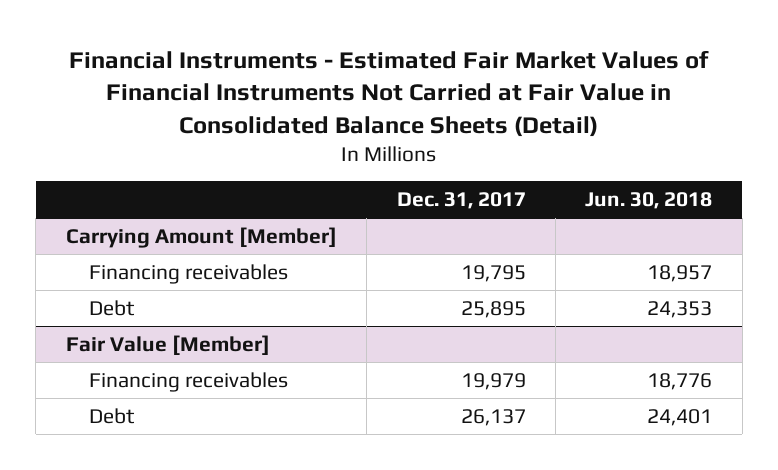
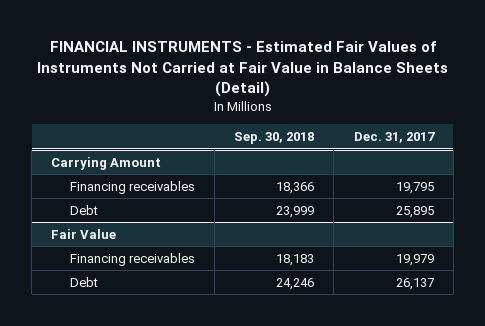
- Financial Instruments - Estimated Fair Market Values of Financial Instruments Not Carried at Fair Value in Consolidated Balance Sheets (Detail)
+ FINANCIAL INSTRUMENTS - Estimated Fair Values of Instruments Not Carried at Fair Value in Balance Sheets (Detail)
- | Dec. 31, 2017 | Jun. 30, 2018
+ | Sep. 30, 2018 | Dec. 31, 2017
- Carrying Amount [Member]
+ Carrying Amount
- Fair Value [Member]
+ Fair Value

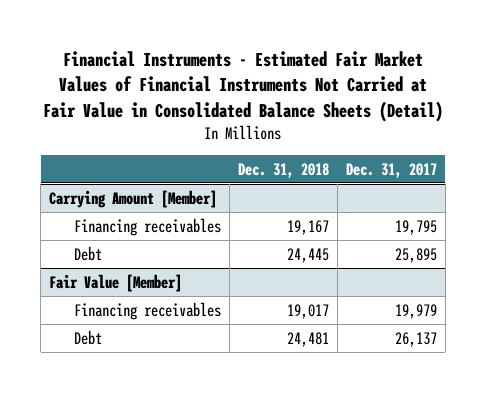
- FINANCIAL INSTRUMENTS - Estimated Fair Values of Instruments Not Carried at Fair Value in Balance Sheets (Detail)
+ Financial Instruments - Estimated Fair Market Values of Financial Instruments Not Carried at Fair Value in Consolidated Balance Sheets (Detail)
- | Sep. 30, 2018 | Dec. 31, 2017
+ | Dec. 31, 2018 | Dec. 31, 2017
- Carrying Amount
+ Carrying Amount [Member]
- Fair Value
+ Fair Value [Member]

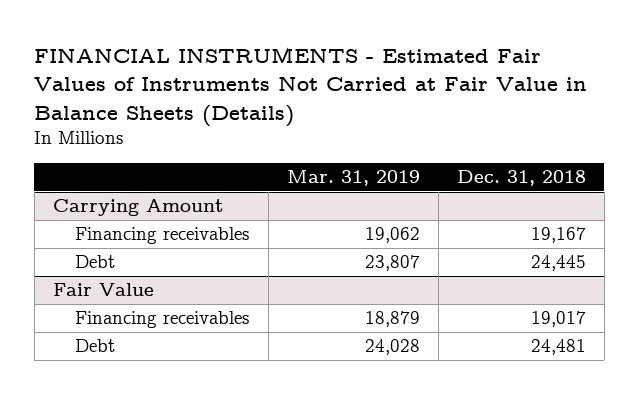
- Financial Instruments - Estimated Fair Market Values of Financial Instruments Not Carried at Fair Value in Consolidated Balance Sheets (Detail)
+ FINANCIAL INSTRUMENTS - Estimated Fair Values of Instruments Not Carried at Fair Value in Balance Sheets (Details)
- | Dec. 31, 2018 | Dec. 31, 2017
+ | Mar. 31, 2019 | Dec. 31, 2018
- Carrying Amount [Member]
+ Carrying Amount
- Fair Value [Member]
+ Fair Value

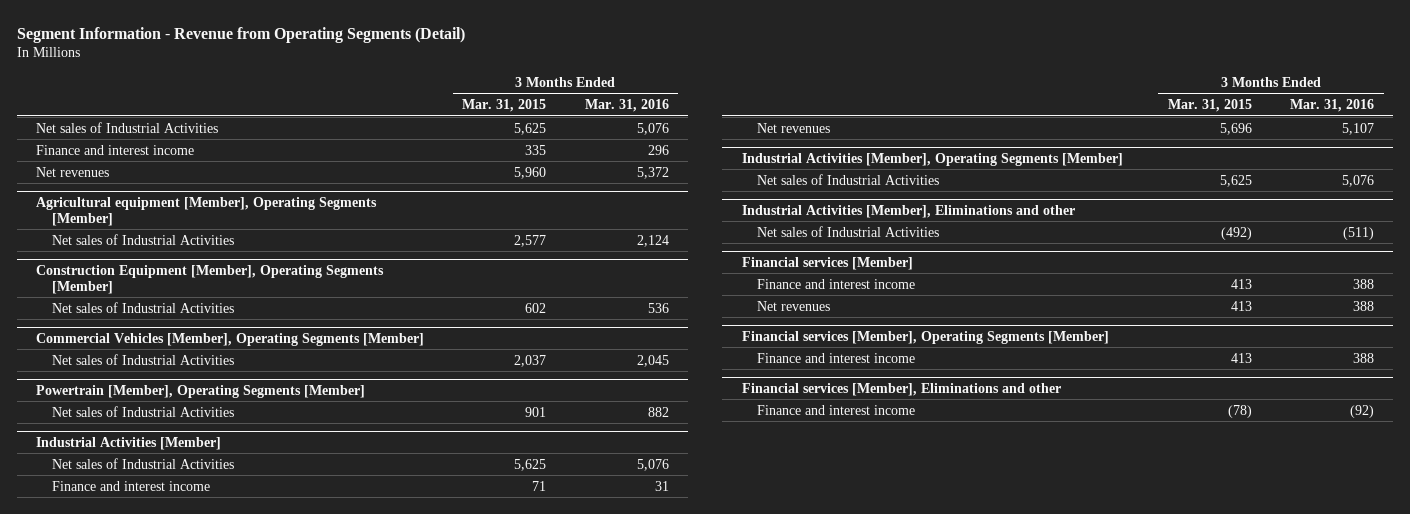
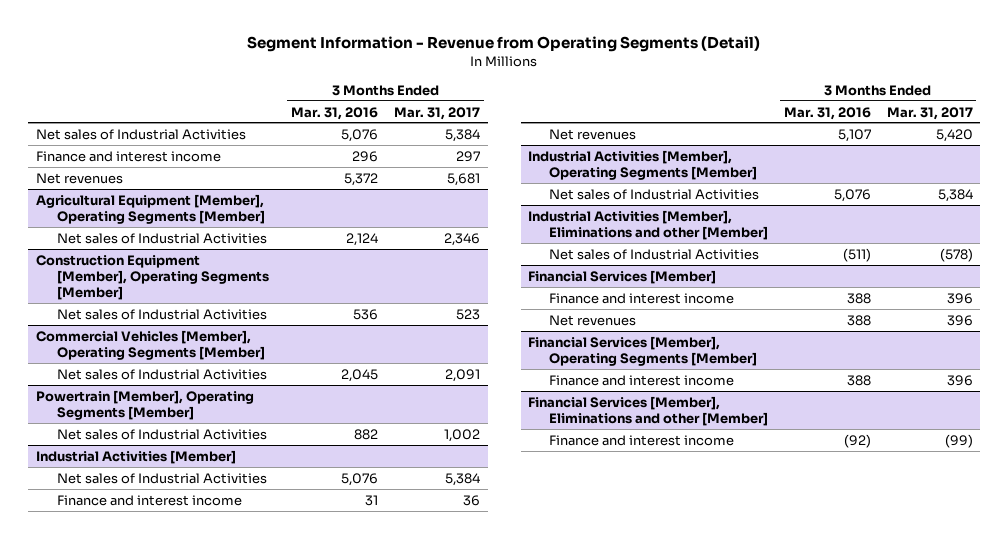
- | 3 Months Ended Mar. 31, 2015 | 3 Months Ended Mar. 31, 2016
+ | 3 Months Ended Mar. 31, 2016 | 3 Months Ended Mar. 31, 2017
- Agricultural equipment [Member], Operating Segments [Member]
+ Agricultural Equipment [Member], Operating Segments [Member]
- Industrial Activities [Member], Eliminations and other
+ Industrial Activities [Member], Eliminations and other [Member]
- Financial services [Member]
+ Financial Services [Member]
- Financial services [Member], Operating Segments [Member]
+ Financial Services [Member], Operating Segments [Member]
- Financial services [Member], Eliminations and other
+ Financial Services [Member], Eliminations and other [Member]

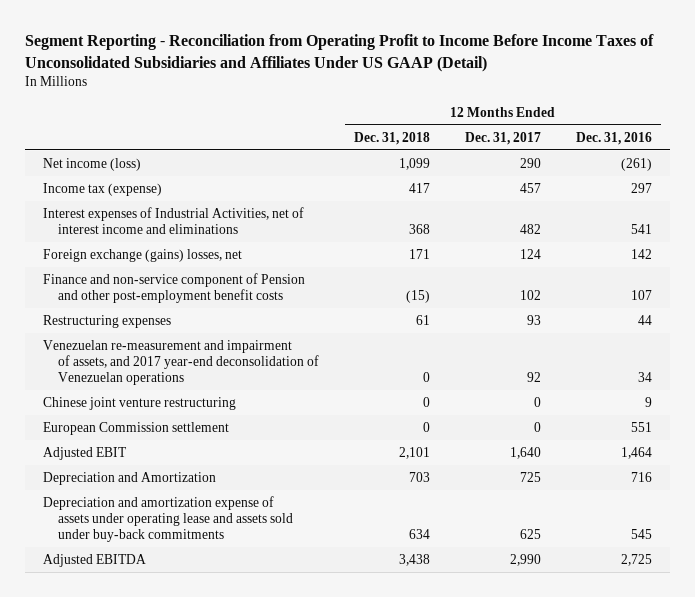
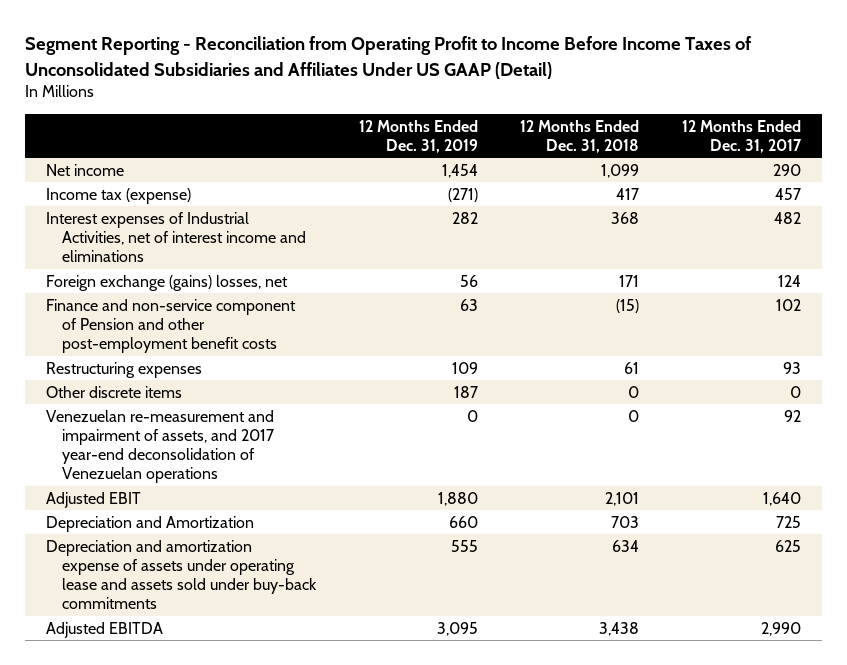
- | 12 Months Ended Dec. 31, 2018 | 12 Months Ended Dec. 31, 2017 | 12 Months Ended Dec. 31, 2016
+ | 12 Months Ended Dec. 31, 2019 | 12 Months Ended Dec. 31, 2018 | 12 Months Ended Dec. 31, 2017
- Net income (loss) | 1,099 | 290 | (261)
+ Net income | 1,454 | 1,099 | 290
+ Other discrete items | 187 | 0 | 0
- Chinese joint venture restructuring | 0 | 0 | 9
- European Commission settlement | 0 | 0 | 551

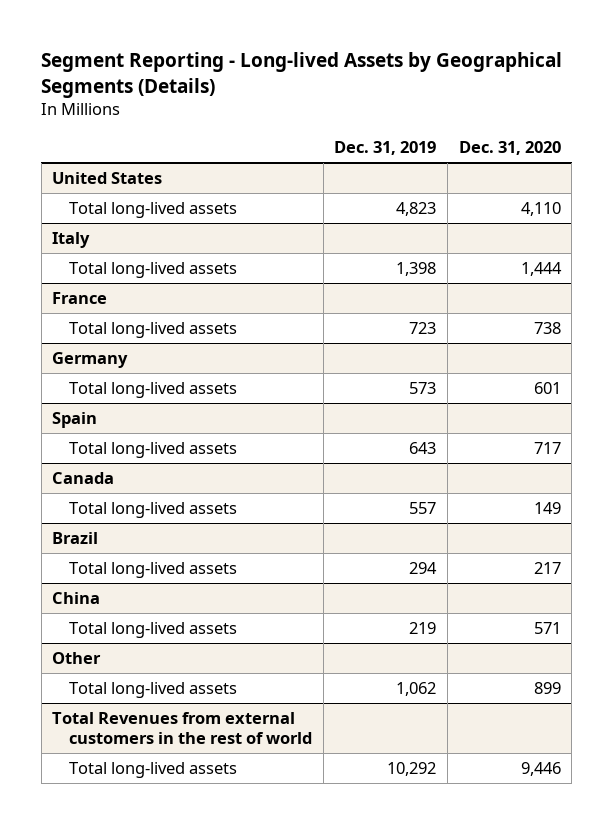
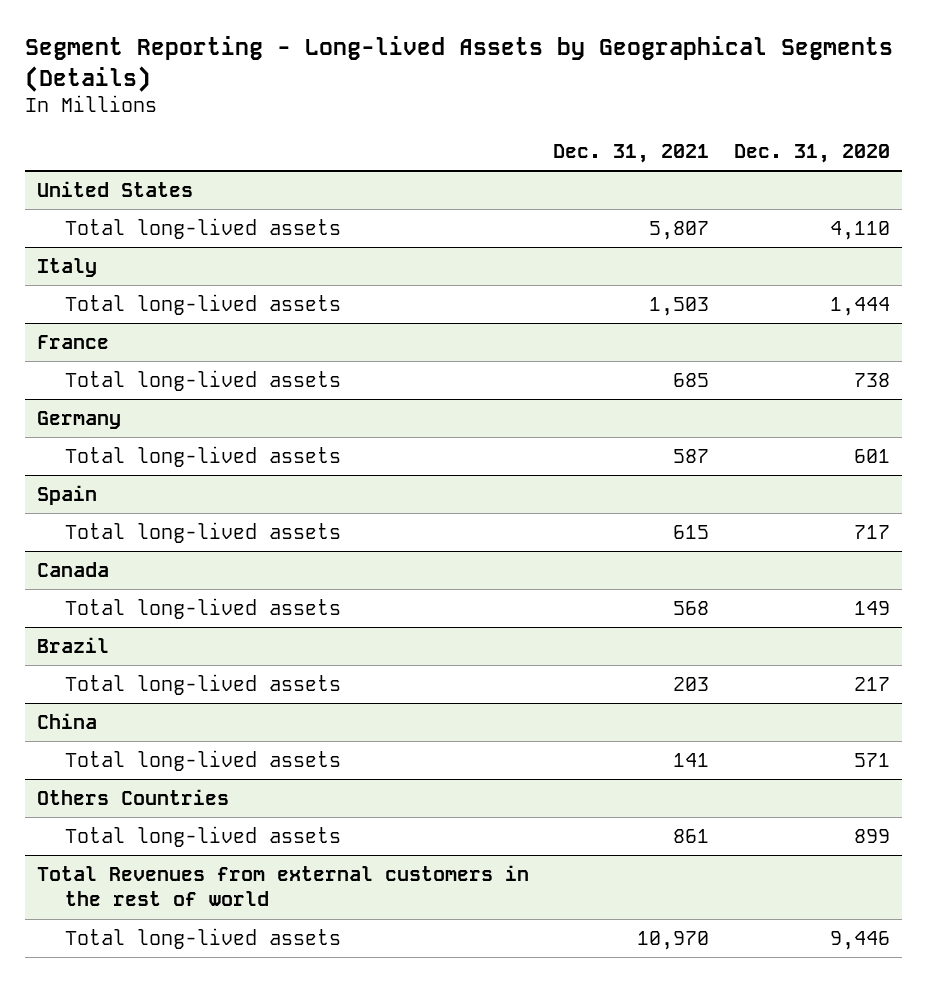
- | Dec. 31, 2019 | Dec. 31, 2020
+ | Dec. 31, 2021 | Dec. 31, 2020
- Other
+ Others Countries

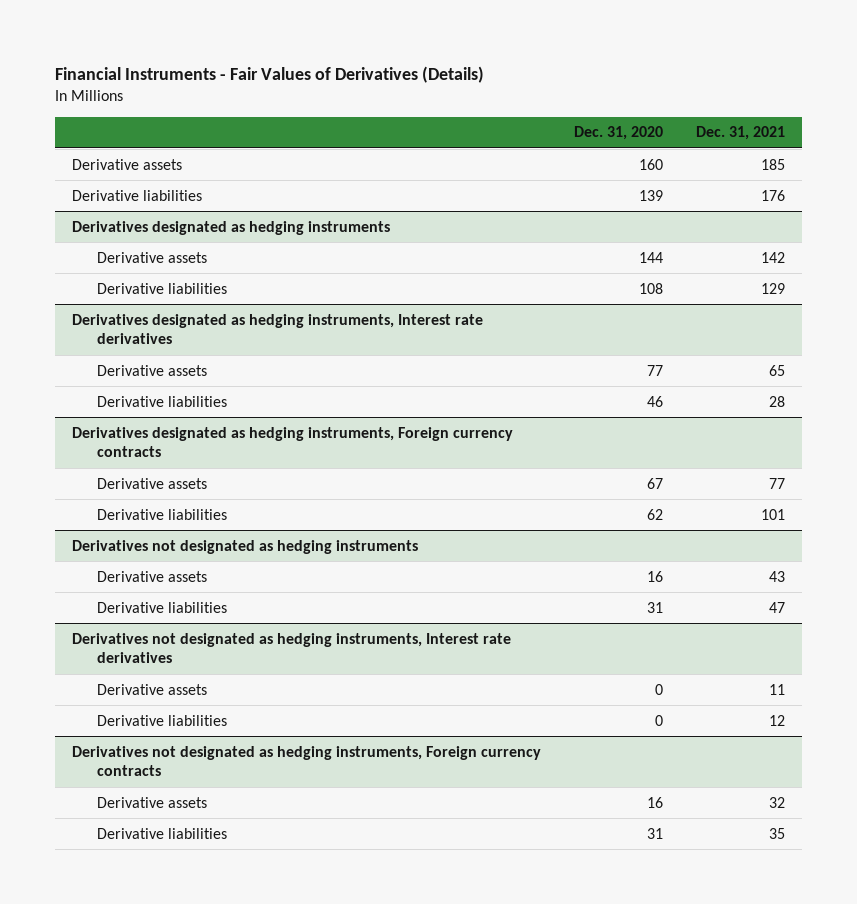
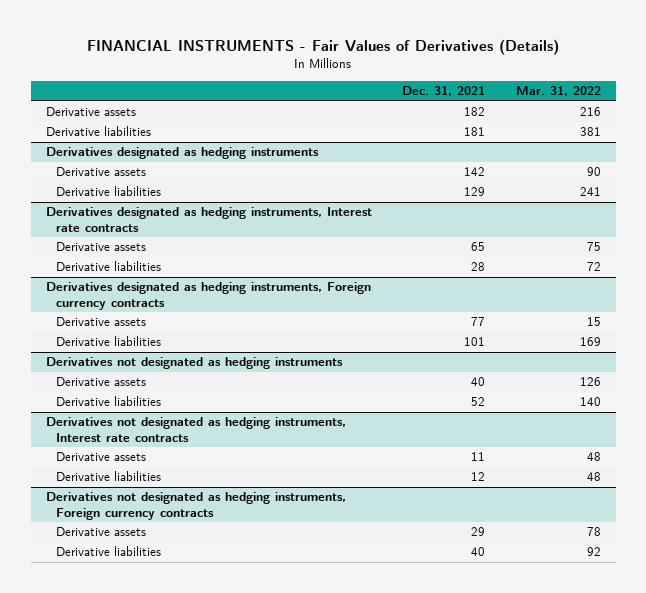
- Financial Instruments - Fair Values of Derivatives (Details)
+ FINANCIAL INSTRUMENTS - Fair Values of Derivatives (Details)
- | Dec. 31, 2020 | Dec. 31, 2021
+ | Dec. 31, 2021 | Mar. 31, 2022
- Derivative assets | 160 | 185
- Derivative liabilities | 139 | 176
+ Derivative assets | 182 | 216
+ Derivative liabilities | 181 | 381
- Derivatives designated as hedging instruments, Interest rate derivatives
+ Derivatives designated as hedging instruments, Interest rate contracts
@ Derivatives not designated as hedging instruments
- Derivative assets | 16 | 43
- Derivative liabilities | 31 | 47
- Derivatives not designated as hedging instruments, Interest rate derivatives
@ Derivatives not designated as hedging instruments
+ Derivative assets | 40 | 126
+ Derivative liabilities | 52 | 140
+ Derivatives not designated as hedging instruments, Interest rate contracts
@ Derivatives not designated as hedging instruments, Foreign currency contracts
- Derivative assets | 16 | 32
- Derivative liabilities | 31 | 35
+ Derivative assets | 29 | 78
+ Derivative liabilities | 40 | 92

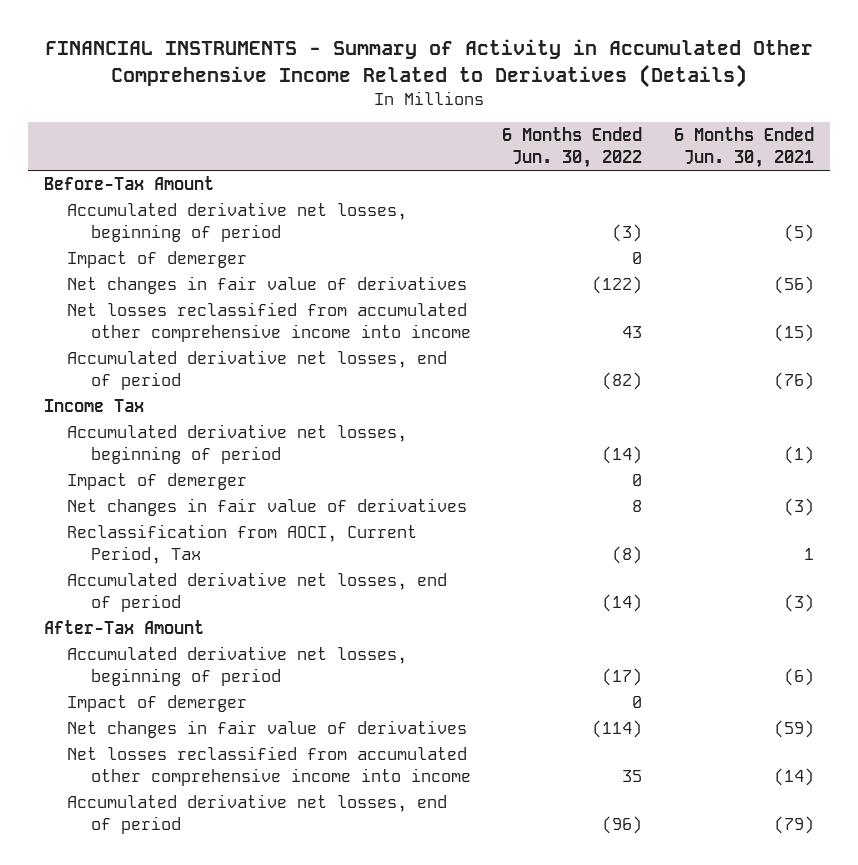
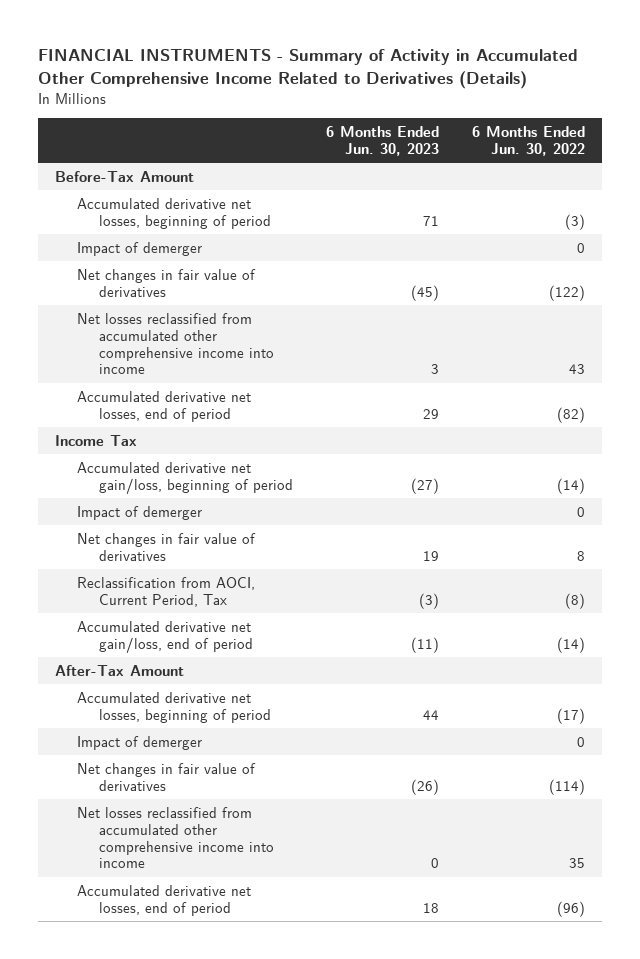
- | 6 Months Ended Jun. 30, 2022 | 6 Months Ended Jun. 30, 2021
+ | 6 Months Ended Jun. 30, 2023 | 6 Months Ended Jun. 30, 2022
- Accumulated derivative net losses, beginning of period | (14) | (1)
+ Accumulated derivative net gain/loss, beginning of period | (27) | (14)
- Accumulated derivative net losses, end of period | (14) | (3)
+ Accumulated derivative net gain/loss, end of period | (11) | (14)

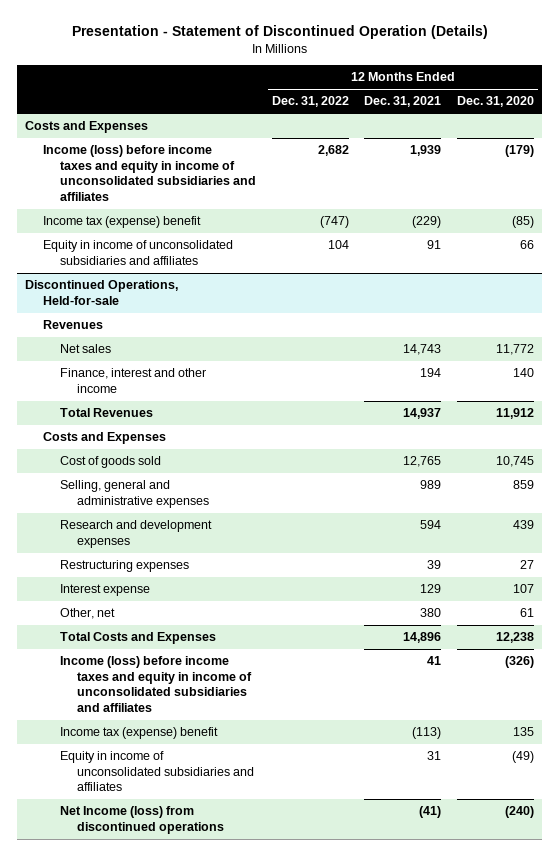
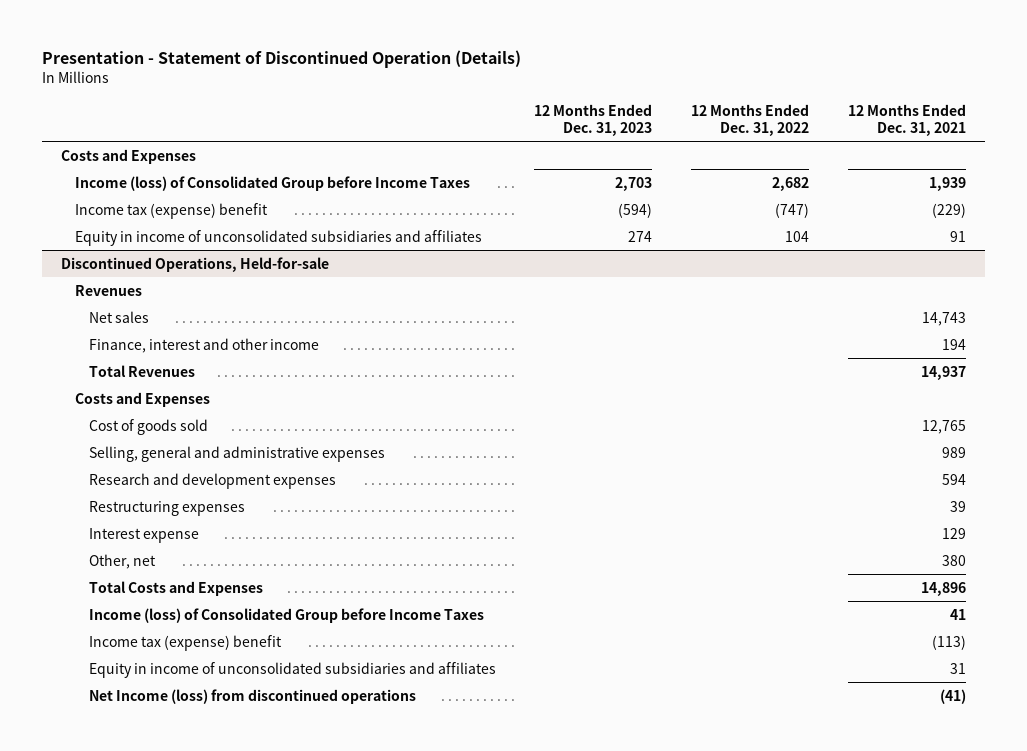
- | 12 Months Ended Dec. 31, 2022 | 12 Months Ended Dec. 31, 2021 | 12 Months Ended Dec. 31, 2020
+ | 12 Months Ended Dec. 31, 2023 | 12 Months Ended Dec. 31, 2022 | 12 Months Ended Dec. 31, 2021
- Income (loss) before income taxes and equity in income of unconsolidated subsidiaries and affiliates | 2,682 | 1,939 | (179)
+ Income (loss) of Consolidated Group before Income Taxes | 2,703 | 2,682 | 1,939
@ Discontinued Operations, Held-for-sale
- Income (loss) before income taxes and equity in income of unconsolidated subsidiaries and affiliates | | 41 | (326)
+ Income (loss) of Consolidated Group before Income Taxes | | | 41

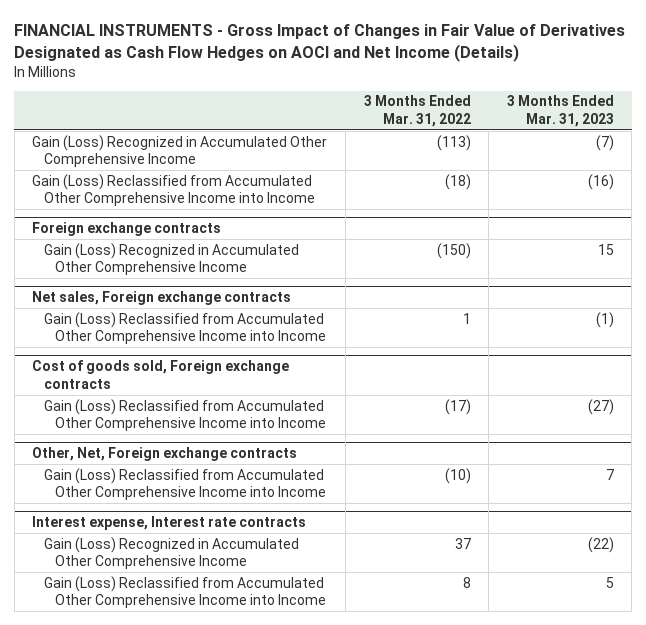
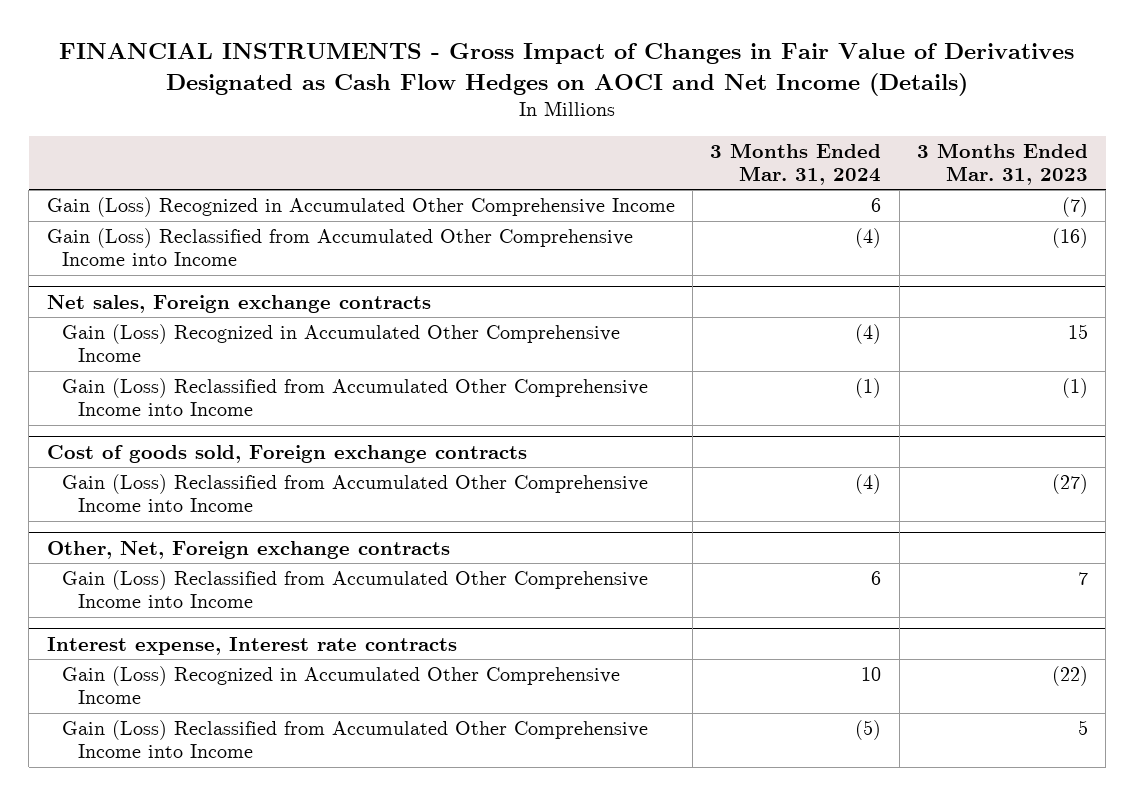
- | 3 Months Ended Mar. 31, 2022 | 3 Months Ended Mar. 31, 2023
+ | 3 Months Ended Mar. 31, 2024 | 3 Months Ended Mar. 31, 2023
- Foreign exchange contracts
- Gain (Loss) Recognized in Accumulated Other Comprehensive Income | (150) | 15
@ Net sales, Foreign exchange contracts
+ Gain (Loss) Recognized in Accumulated Other Comprehensive Income | (4) | 15

